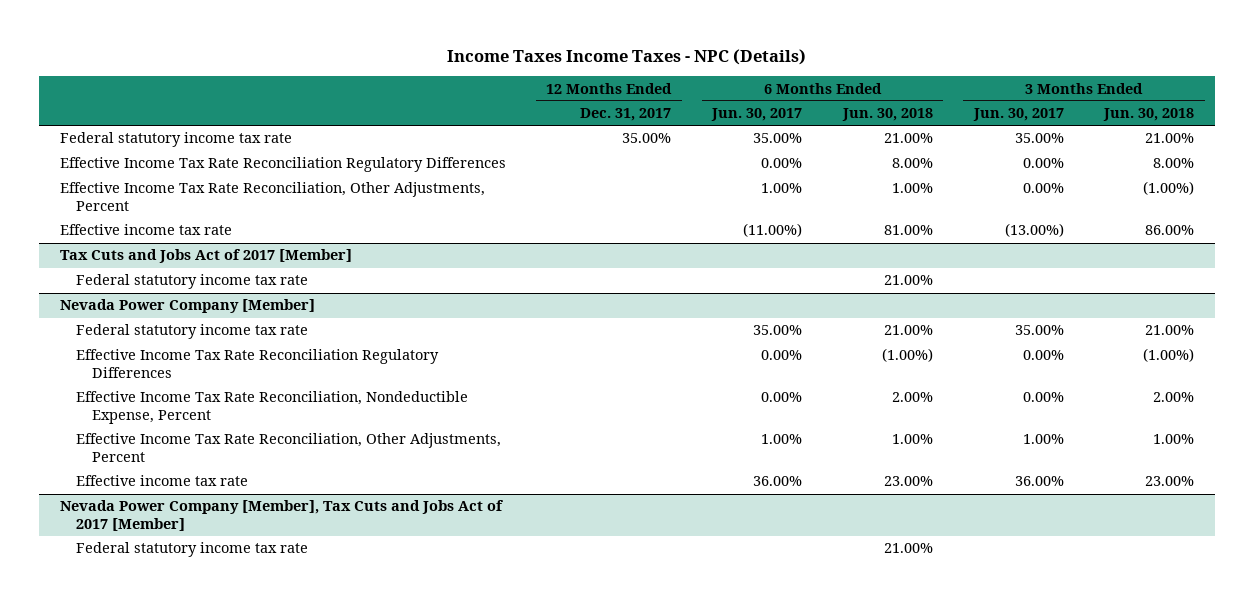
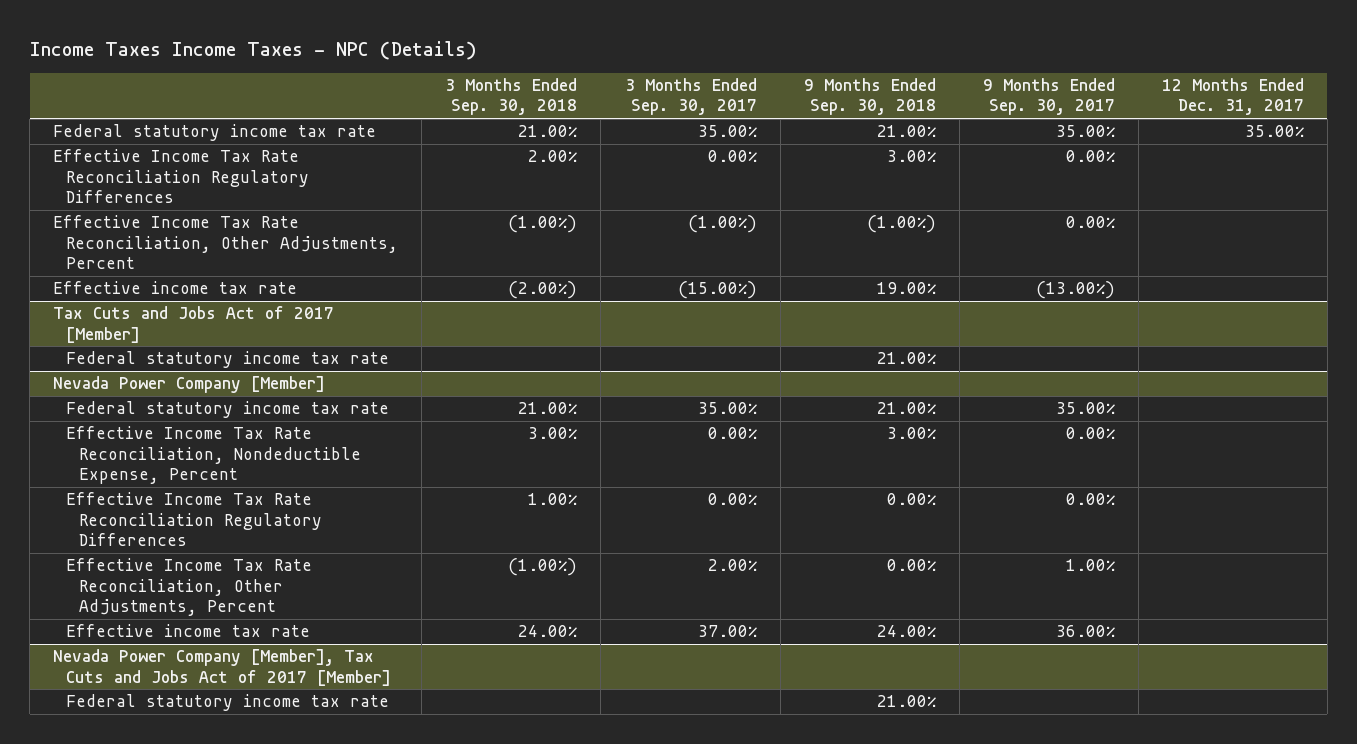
- | 12 Months Ended Dec. 31, 2017 | 6 Months Ended Jun. 30, 2017 | 6 Months Ended Jun. 30, 2018 | 3 Months Ended Jun. 30, 2017 | 3 Months Ended Jun. 30, 2018
+ | 3 Months Ended Sep. 30, 2018 | 3 Months Ended Sep. 30, 2017 | 9 Months Ended Sep. 30, 2018 | 9 Months Ended Sep. 30, 2017 | 12 Months Ended Dec. 31, 2017
@ Nevada Power Company [Member]
moved down: Effective Income Tax Rate Reconciliation Regulatory Differences | 1.00% | 0.00% | 0.00% | 0.00% |

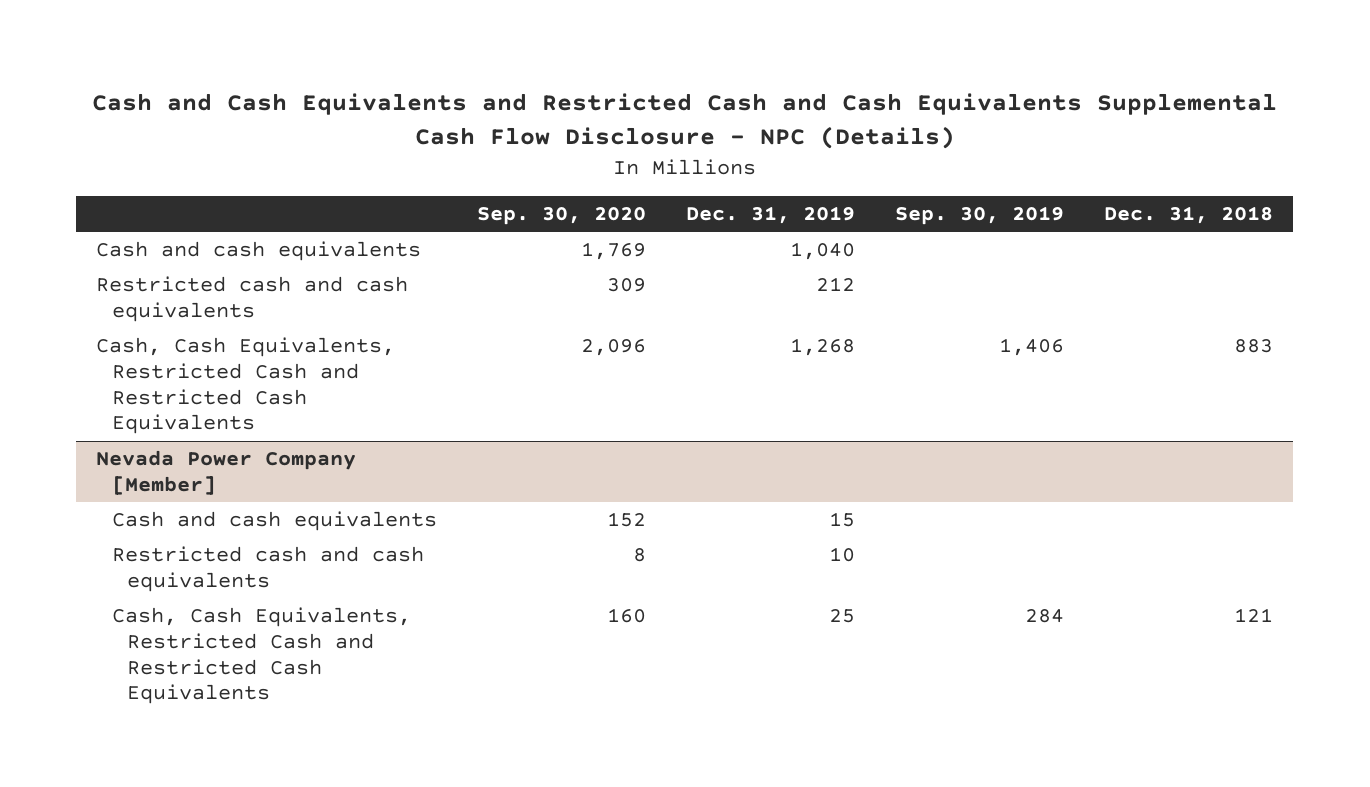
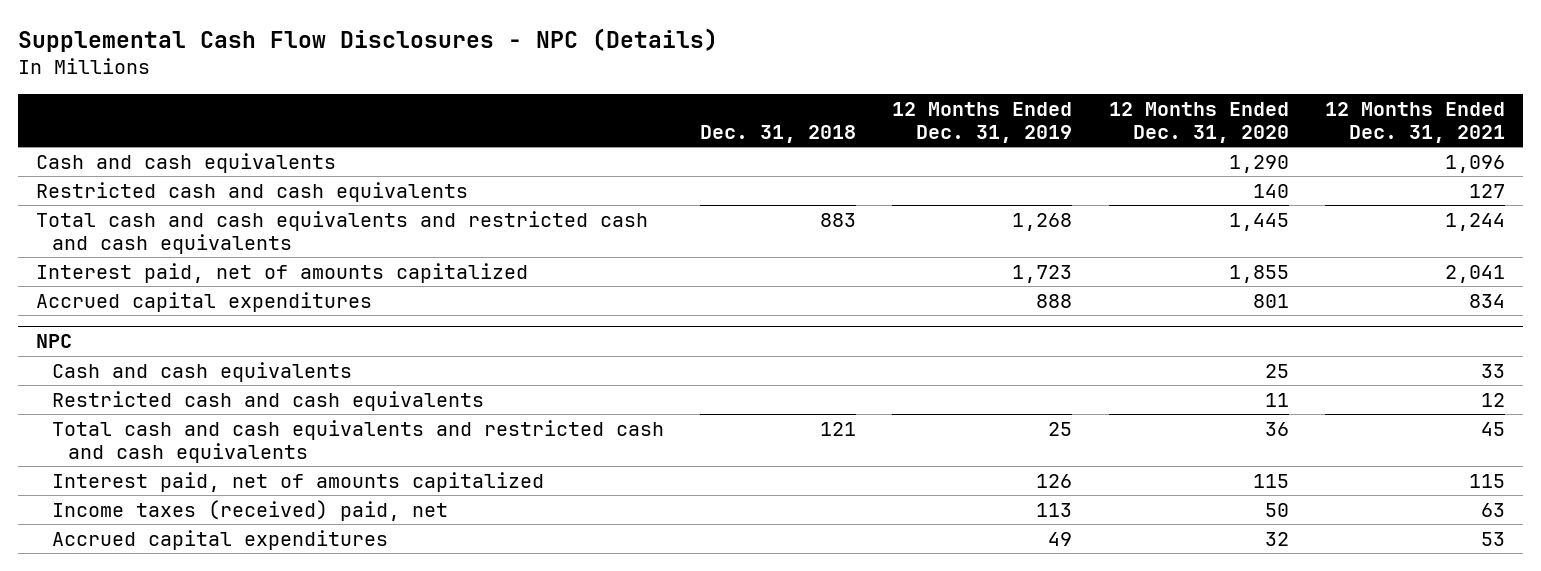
- Cash and Cash Equivalents and Restricted Cash and Cash Equivalents Supplemental Cash Flow Disclosure - NPC (Details)
+ Supplemental Cash Flow Disclosures - NPC (Details)
- | Sep. 30, 2020 | Dec. 31, 2019 | Sep. 30, 2019 | Dec. 31, 2018
+ | Dec. 31, 2018 | 12 Months Ended Dec. 31, 2019 | 12 Months Ended Dec. 31, 2020 | 12 Months Ended Dec. 31, 2021
- Cash, Cash Equivalents, Restricted Cash and Restricted Cash Equivalents | 2,096 | 1,268 | 1,406 | 883
- Nevada Power Company [Member]
+ Total cash and cash equivalents and restricted cash and cash equivalents | 883 | 1,268 | 1,445 | 1,244
+ Interest paid, net of amounts capitalized | | 1,723 | 1,855 | 2,041
+ Accrued capital expenditures | | 888 | 801 | 834
+ NPC
- Cash, Cash Equivalents, Restricted Cash and Restricted Cash Equivalents | 160 | 25 | 284 | 121
+ Total cash and cash equivalents and restricted cash and cash equivalents | 121 | 25 | 36 | 45
+ Interest paid, net of amounts capitalized | | 126 | 115 | 115
+ Income taxes (received) paid, net | | 113 | 50 | 63
+ Accrued capital expenditures | | 49 | 32 | 53

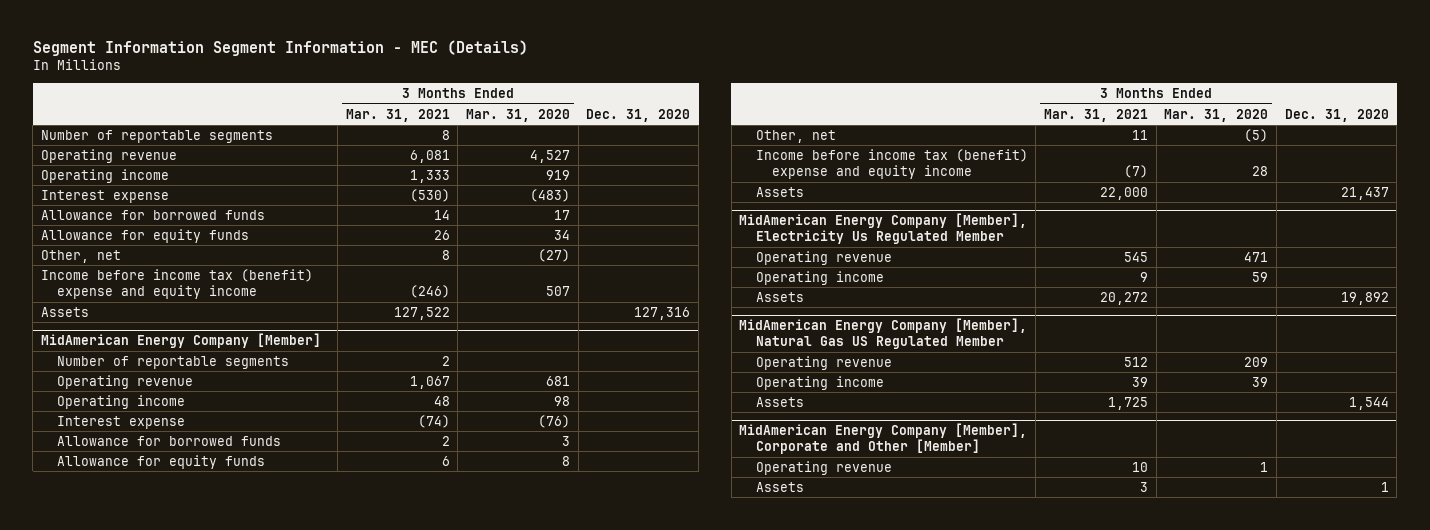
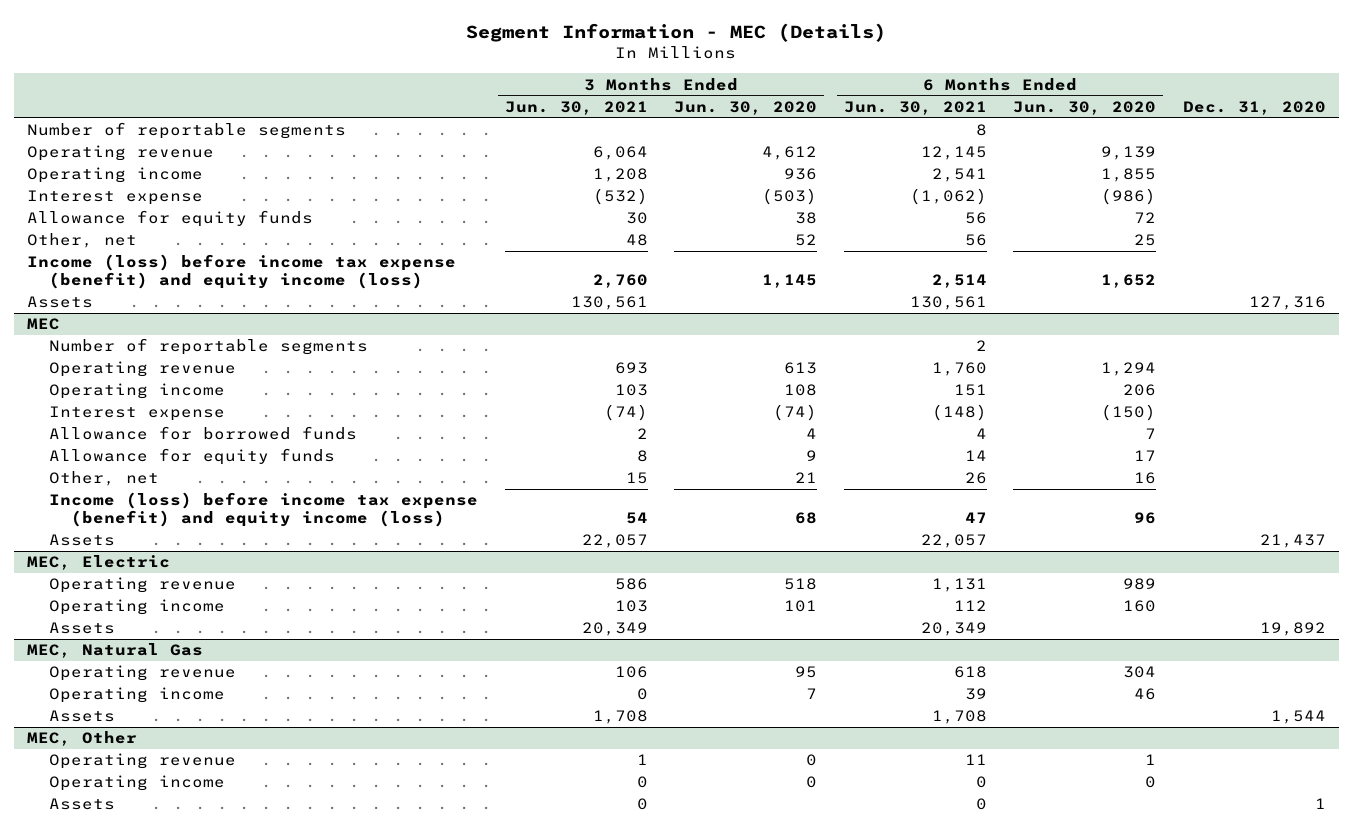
- Segment Information Segment Information - MEC (Details)
+ Segment Information - MEC (Details)
- | 3 Months Ended Mar. 31, 2021 | 3 Months Ended Mar. 31, 2020 | Dec. 31, 2020
+ | 3 Months Ended Jun. 30, 2021 | 3 Months Ended Jun. 30, 2020 | 6 Months Ended Jun. 30, 2021 | 6 Months Ended Jun. 30, 2020 | Dec. 31, 2020
- Allowance for borrowed funds | 14 | 17 |
- Income before income tax (benefit) expense and equity income | (246) | 507 |
+ Income (loss) before income tax expense (benefit) and equity income (loss) | 2,760 | 1,145 | 2,514 | 1,652 |
- MidAmerican Energy Company [Member]
+ MEC
- Income before income tax (benefit) expense and equity income | (7) | 28 |
+ Income (loss) before income tax expense (benefit) and equity income (loss) | 54 | 68 | 47 | 96 |
- MidAmerican Energy Company [Member], Electricity Us Regulated Member
+ MEC, Electric
- MidAmerican Energy Company [Member], Natural Gas US Regulated Member
+ MEC, Natural Gas
- MidAmerican Energy Company [Member], Corporate and Other [Member]
+ MEC, Other
+ Operating income | 0 | 0 | 0 | 0 |

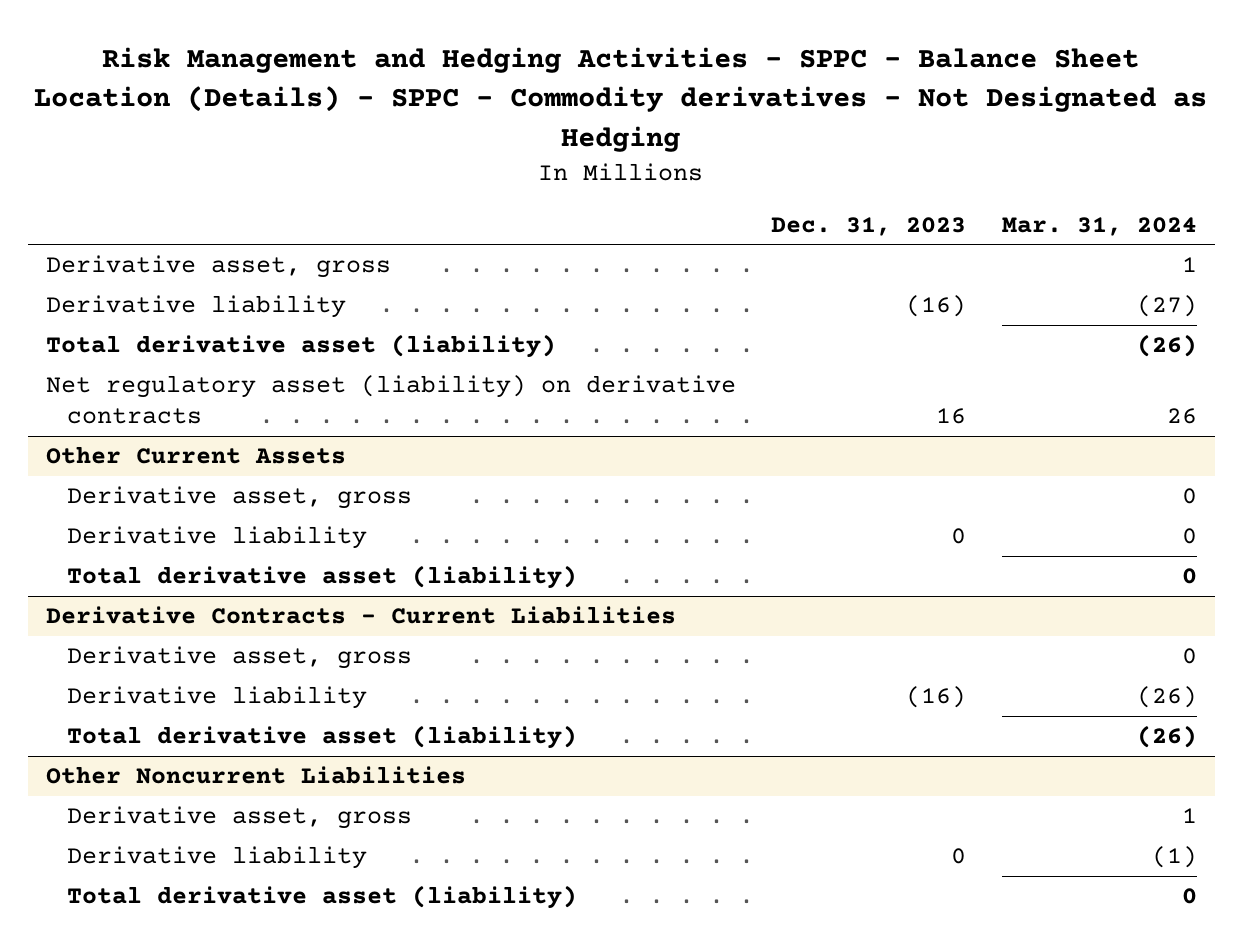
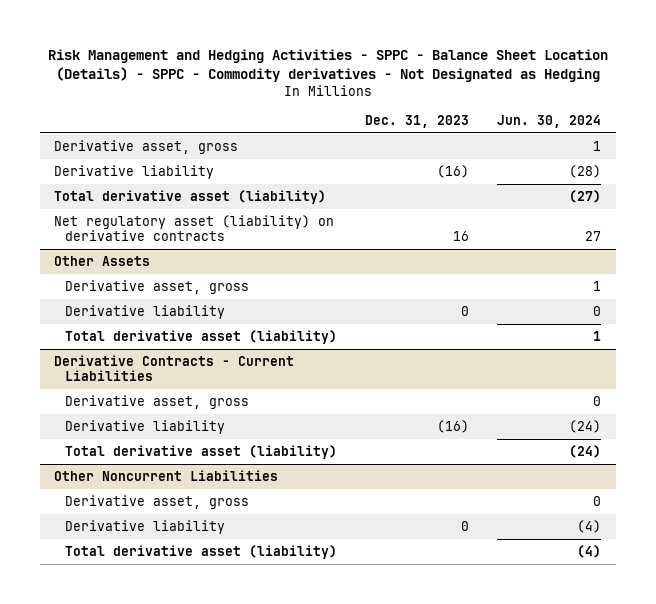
- | Dec. 31, 2023 | Mar. 31, 2024
+ | Dec. 31, 2023 | Jun. 30, 2024
- Other Current Assets
+ Other Assets

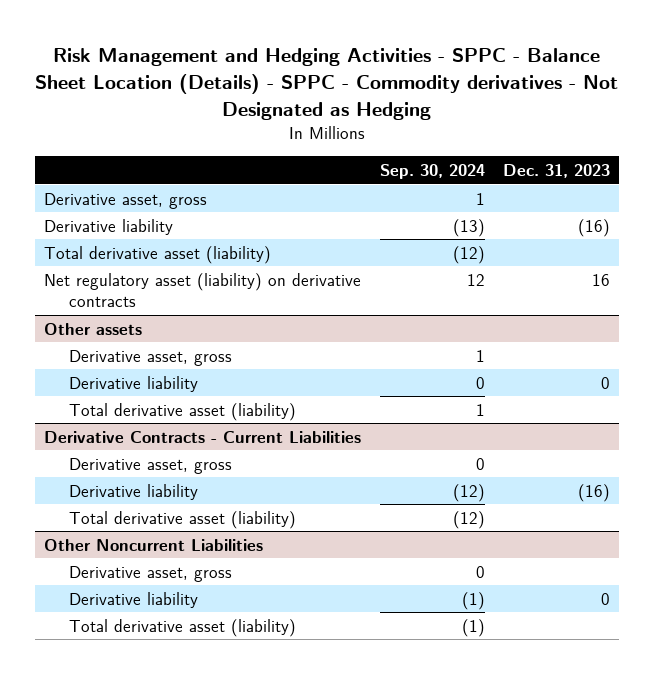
- | Dec. 31, 2023 | Jun. 30, 2024
+ | Sep. 30, 2024 | Dec. 31, 2023
- Other Assets
+ Other assets

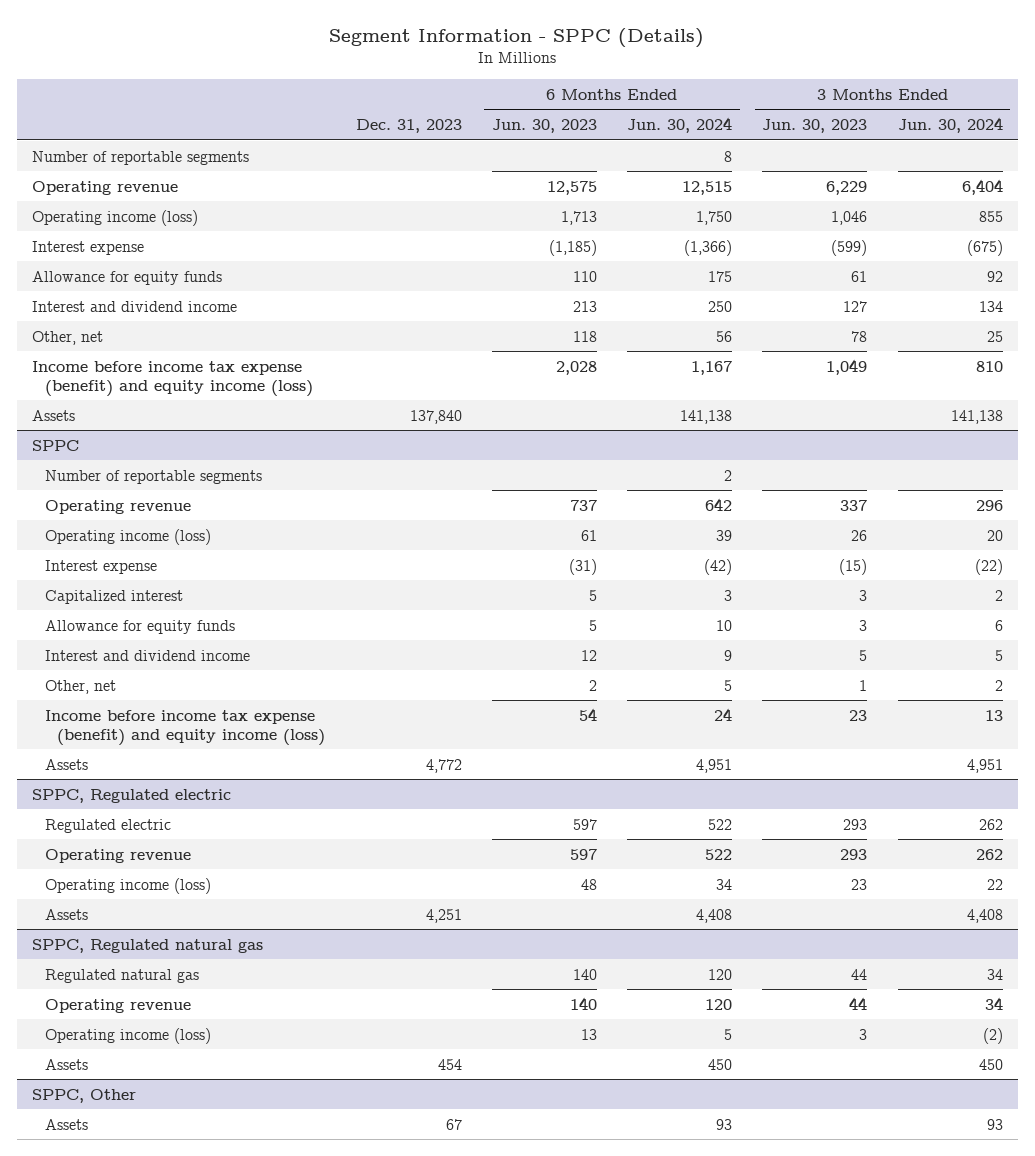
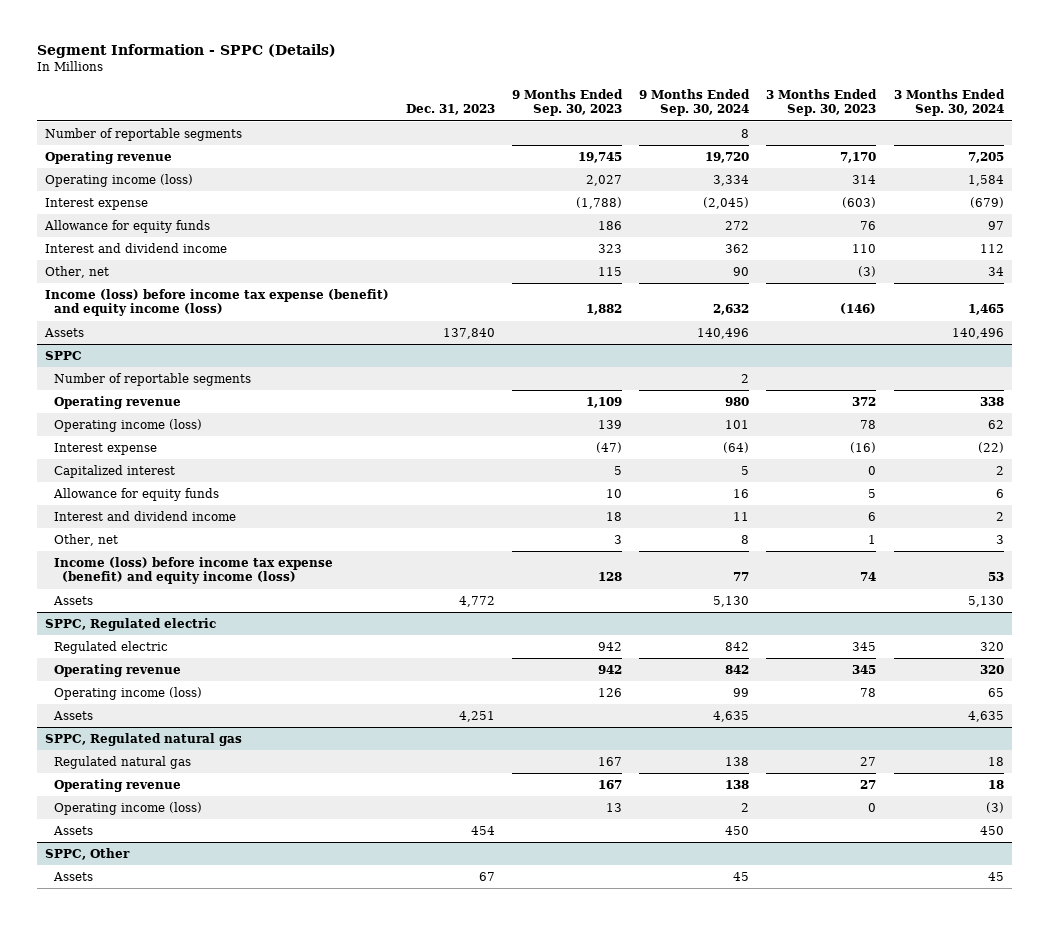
- | Dec. 31, 2023 | 6 Months Ended Jun. 30, 2023 | 6 Months Ended Jun. 30, 2024 | 3 Months Ended Jun. 30, 2023 | 3 Months Ended Jun. 30, 2024
+ | Dec. 31, 2023 | 9 Months Ended Sep. 30, 2023 | 9 Months Ended Sep. 30, 2024 | 3 Months Ended Sep. 30, 2023 | 3 Months Ended Sep. 30, 2024
- Income before income tax expense (benefit) and equity income (loss) | | 2,028 | 1,167 | 1,049 | 810
+ Income (loss) before income tax expense (benefit) and equity income (loss) | | 1,882 | 2,632 | (146) | 1,465
@ SPPC
- Income before income tax expense (benefit) and equity income (loss) | | 54 | 24 | 23 | 13
+ Income (loss) before income tax expense (benefit) and equity income (loss) | | 128 | 77 | 74 | 53

